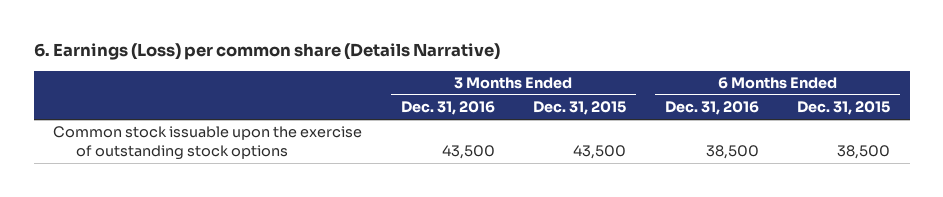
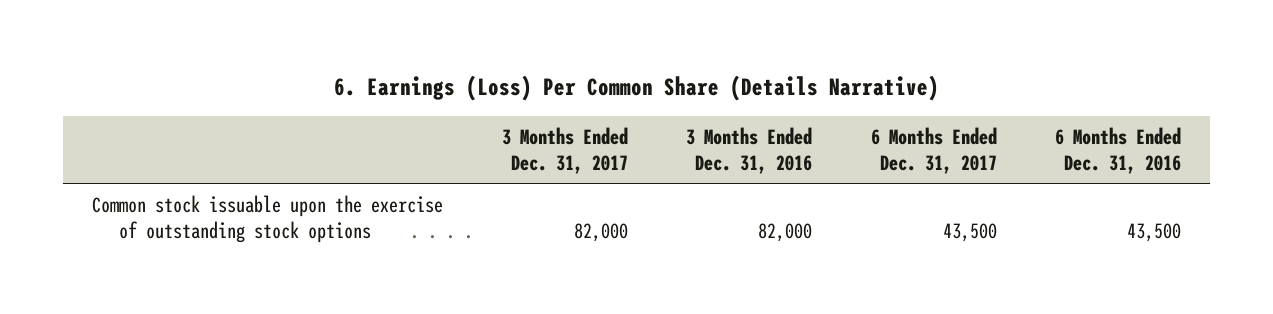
- 6. Earnings (Loss) per common share (Details Narrative)
+ 6. Earnings (Loss) Per Common Share (Details Narrative)
- | 3 Months Ended Dec. 31, 2016 | 3 Months Ended Dec. 31, 2015 | 6 Months Ended Dec. 31, 2016 | 6 Months Ended Dec. 31, 2015
+ | 3 Months Ended Dec. 31, 2017 | 3 Months Ended Dec. 31, 2016 | 6 Months Ended Dec. 31, 2017 | 6 Months Ended Dec. 31, 2016
- Common stock issuable upon the exercise of outstanding stock options | 43,500 | 43,500 | 38,500 | 38,500
+ Common stock issuable upon the exercise of outstanding stock options | 82,000 | 82,000 | 43,500 | 43,500

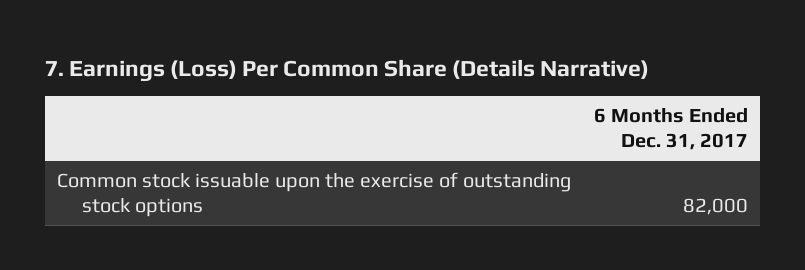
- 6. Earnings (Loss) Per Common Share (Details Narrative)
+ 7. Earnings (Loss) Per Common Share (Details Narrative)
- | 3 Months Ended Dec. 31, 2017 | 3 Months Ended Dec. 31, 2016 | 6 Months Ended Dec. 31, 2017 | 6 Months Ended Dec. 31, 2016
+ | 6 Months Ended Dec. 31, 2017
- Common stock issuable upon the exercise of outstanding stock options | 82,000 | 82,000 | 43,500 | 43,500
+ Common stock issuable upon the exercise of outstanding stock options | 82,000

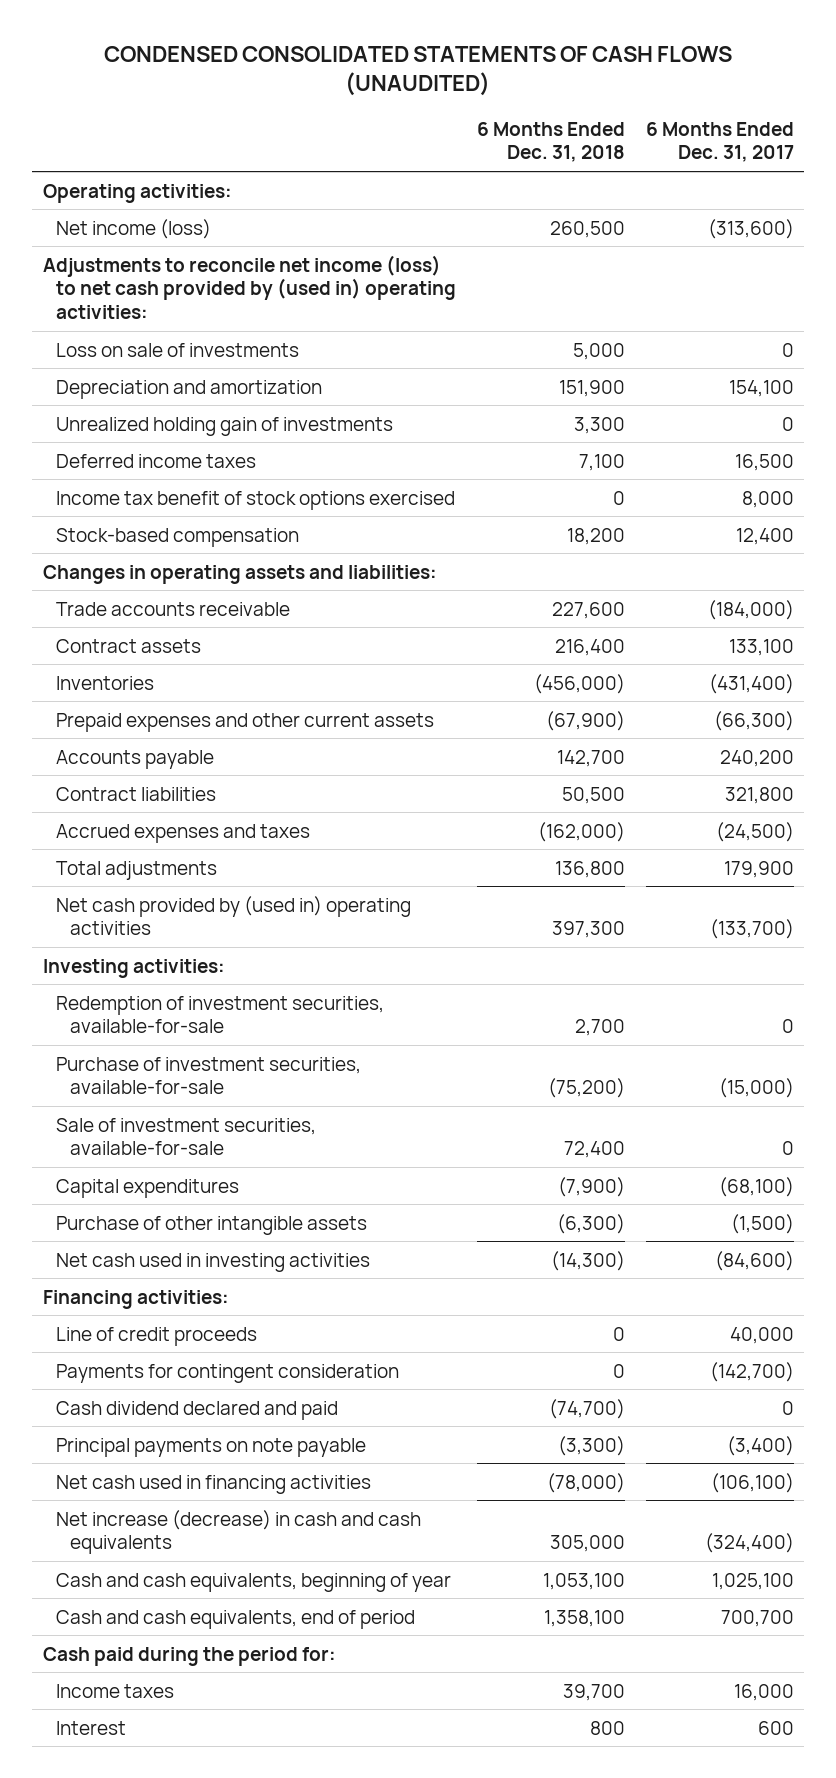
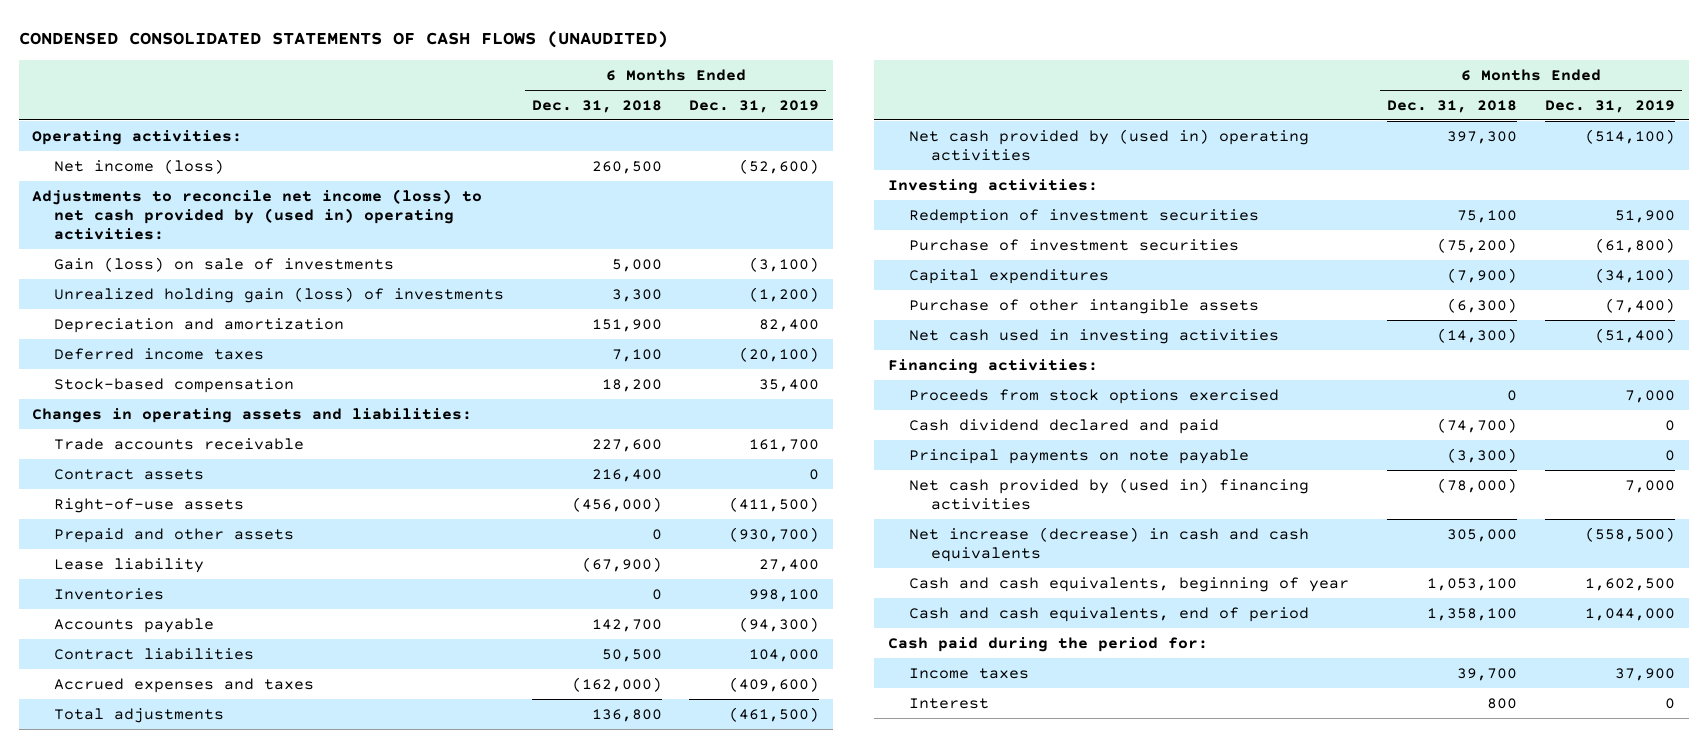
- | 6 Months Ended Dec. 31, 2018 | 6 Months Ended Dec. 31, 2017
+ | 6 Months Ended Dec. 31, 2018 | 6 Months Ended Dec. 31, 2019
- Loss on sale of investments | 5,000 | 0
+ Gain (loss) on sale of investments | 5,000 | (3,100)
+ Unrealized holding gain (loss) of investments | 3,300 | (1,200)
- Unrealized holding gain of investments | 3,300 | 0
- Income tax benefit of stock options exercised | 0 | 8,000
- Inventories | (456,000) | (431,400)
- Prepaid expenses and other current assets | (67,900) | (66,300)
+ Right-of-use assets | (456,000) | (411,500)
+ Prepaid and other assets | 0 | (930,700)
+ Lease liability | (67,900) | 27,400
+ Inventories | 0 | 998,100
- Redemption of investment securities, available-for-sale | 2,700 | 0
- Purchase of investment securities, available-for-sale | (75,200) | (15,000)
- Sale of investment securities, available-for-sale | 72,400 | 0
+ Redemption of investment securities | 75,100 | 51,900
+ Purchase of investment securities | (75,200) | (61,800)
- Line of credit proceeds | 0 | 40,000
- Payments for contingent consideration | 0 | (142,700)
+ Proceeds from stock options exercised | 0 | 7,000
- Net cash used in financing activities | (78,000) | (106,100)
+ Net cash provided by (used in) financing activities | (78,000) | 7,000

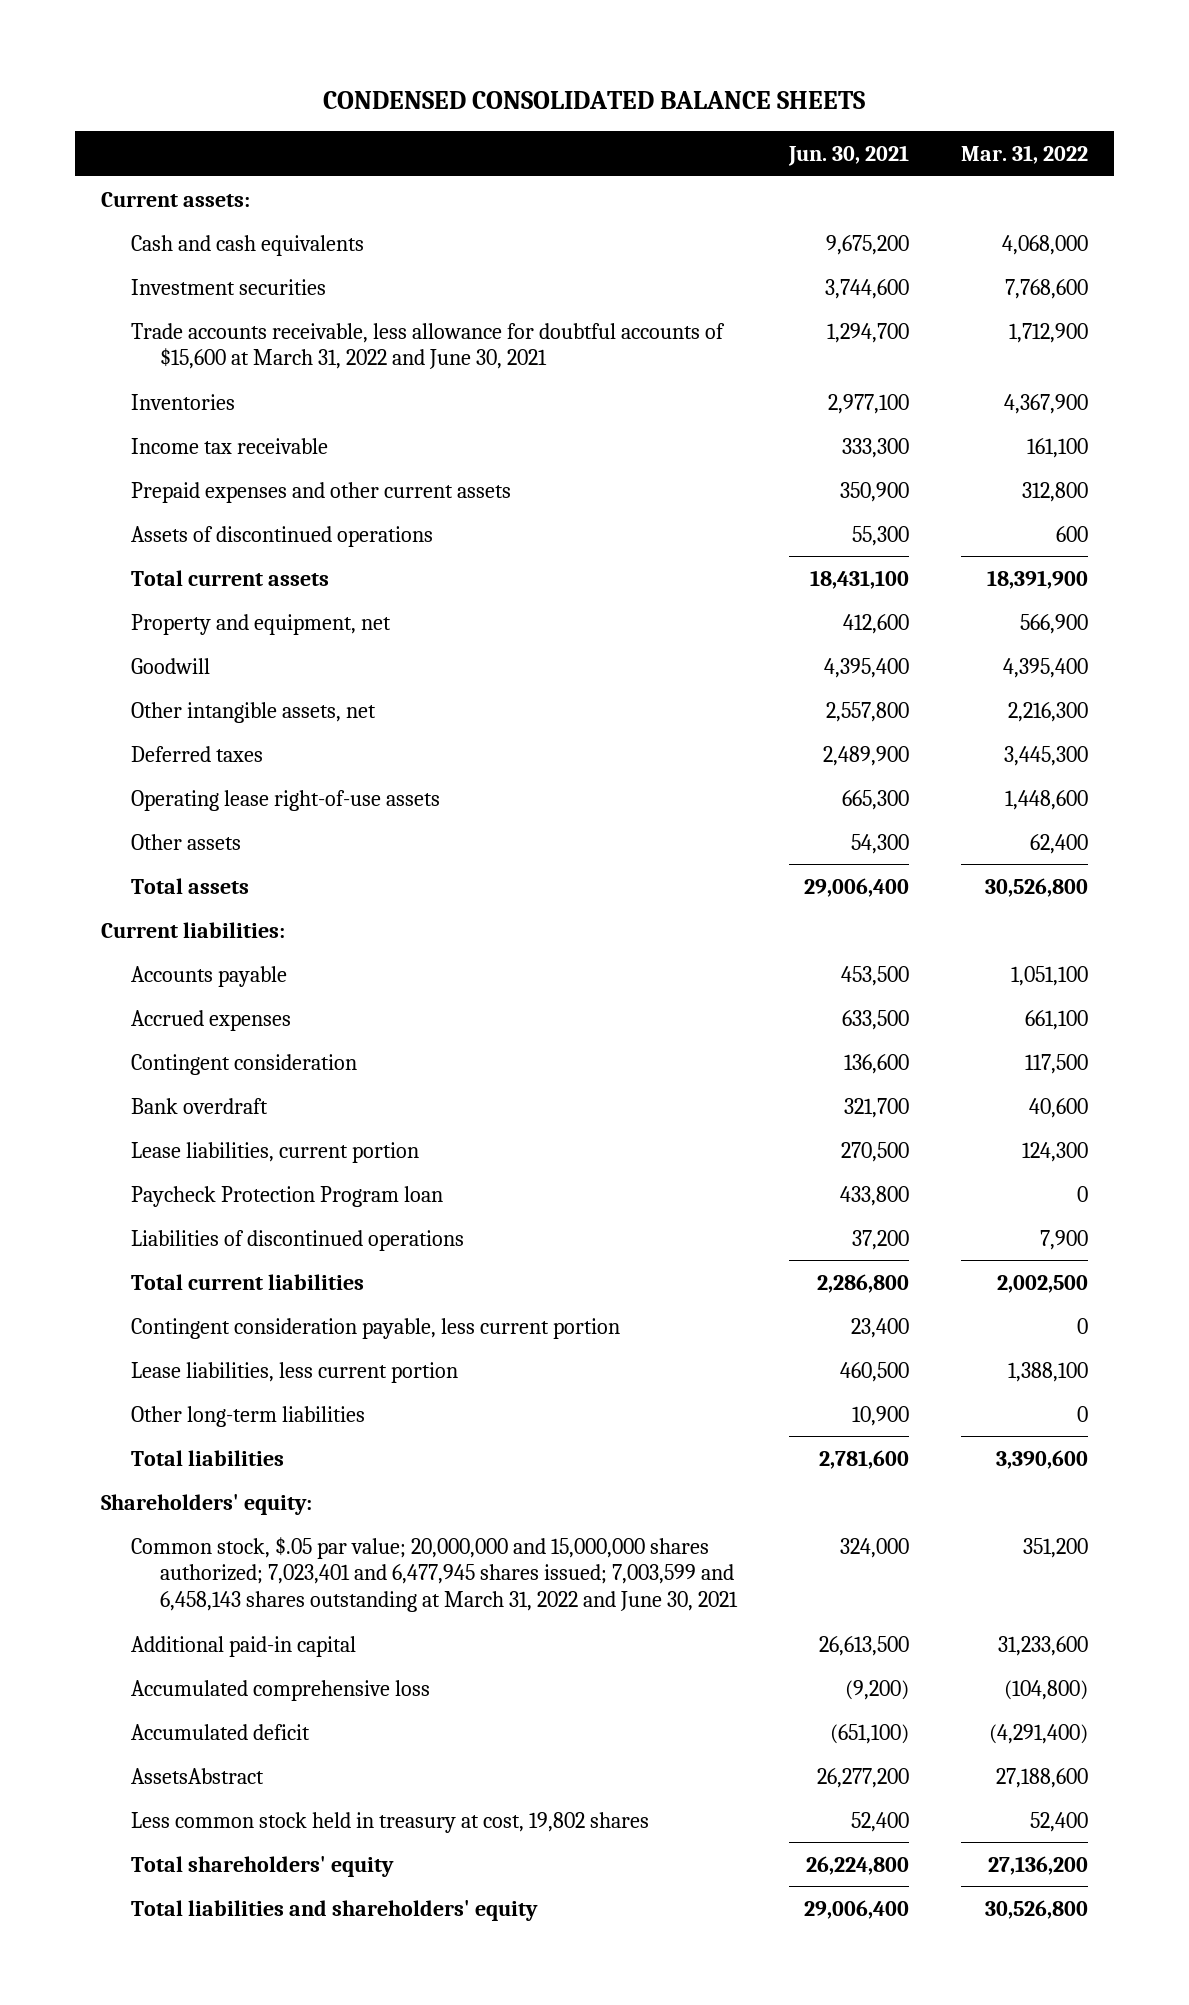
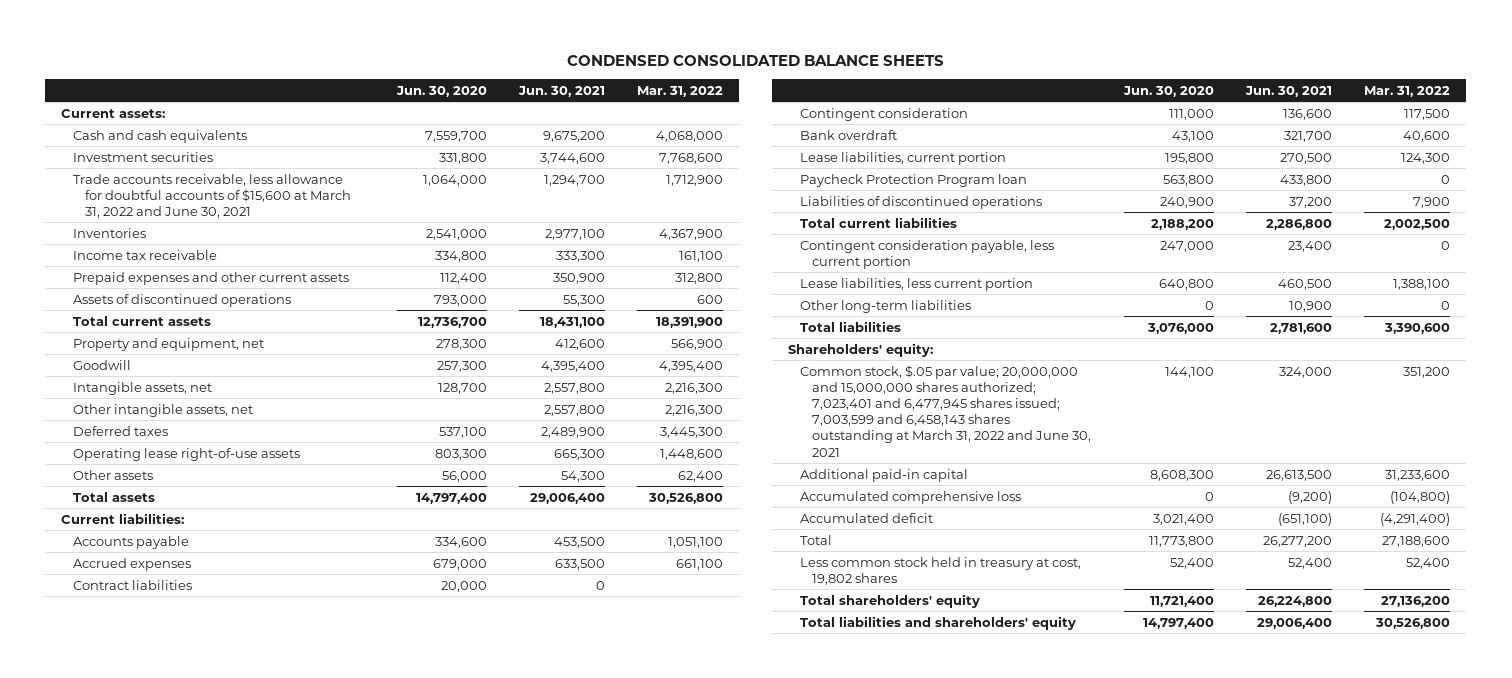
- | Jun. 30, 2021 | Mar. 31, 2022
+ | Jun. 30, 2020 | Jun. 30, 2021 | Mar. 31, 2022
+ Intangible assets, net | 128,700 | 2,557,800 | 2,216,300
+ Contract liabilities | 20,000 | 0 |
- AssetsAbstract | 26,277,200 | 27,188,600
+ Total | 11,773,800 | 26,277,200 | 27,188,600

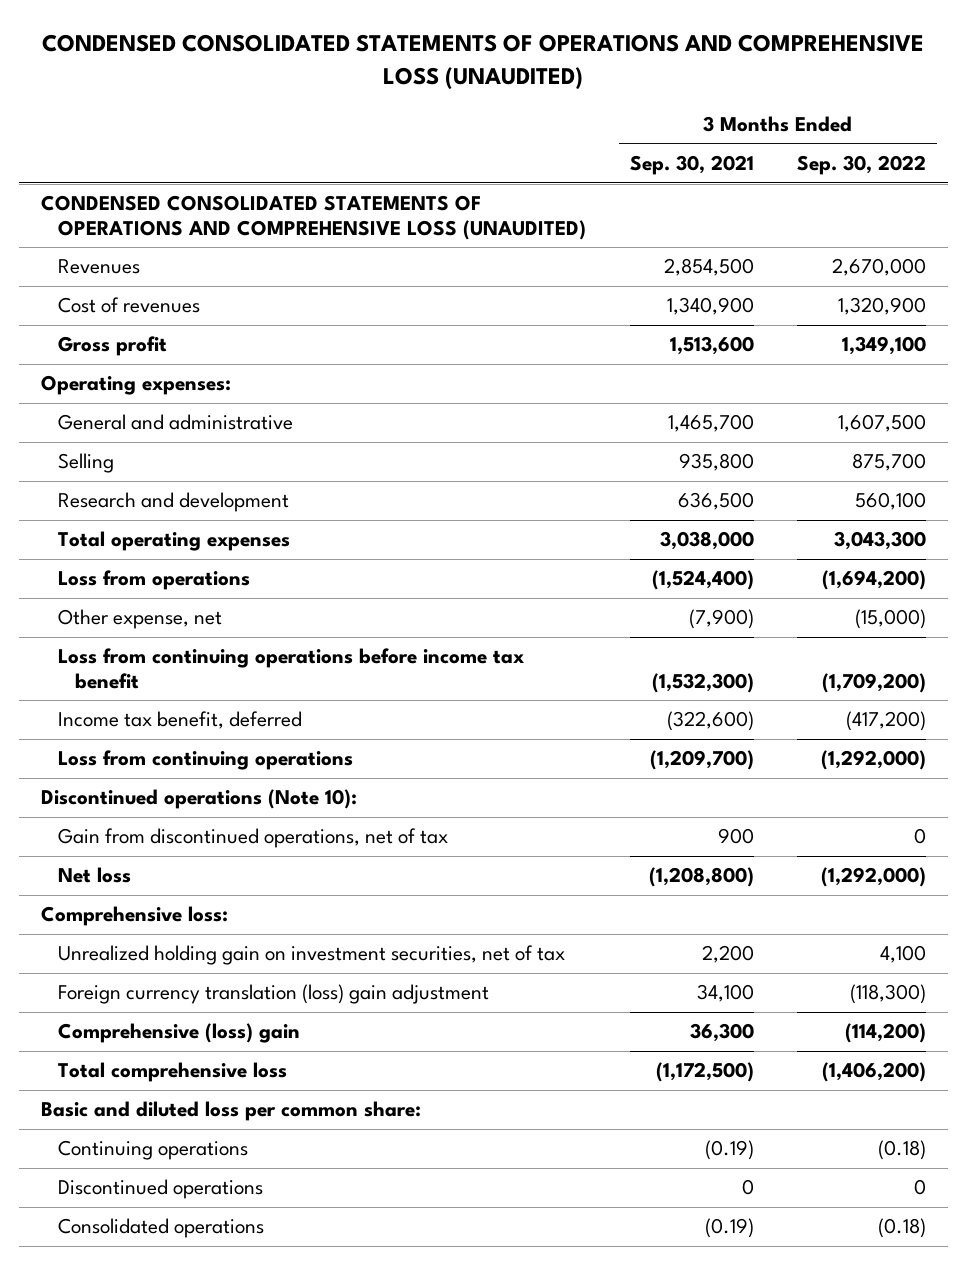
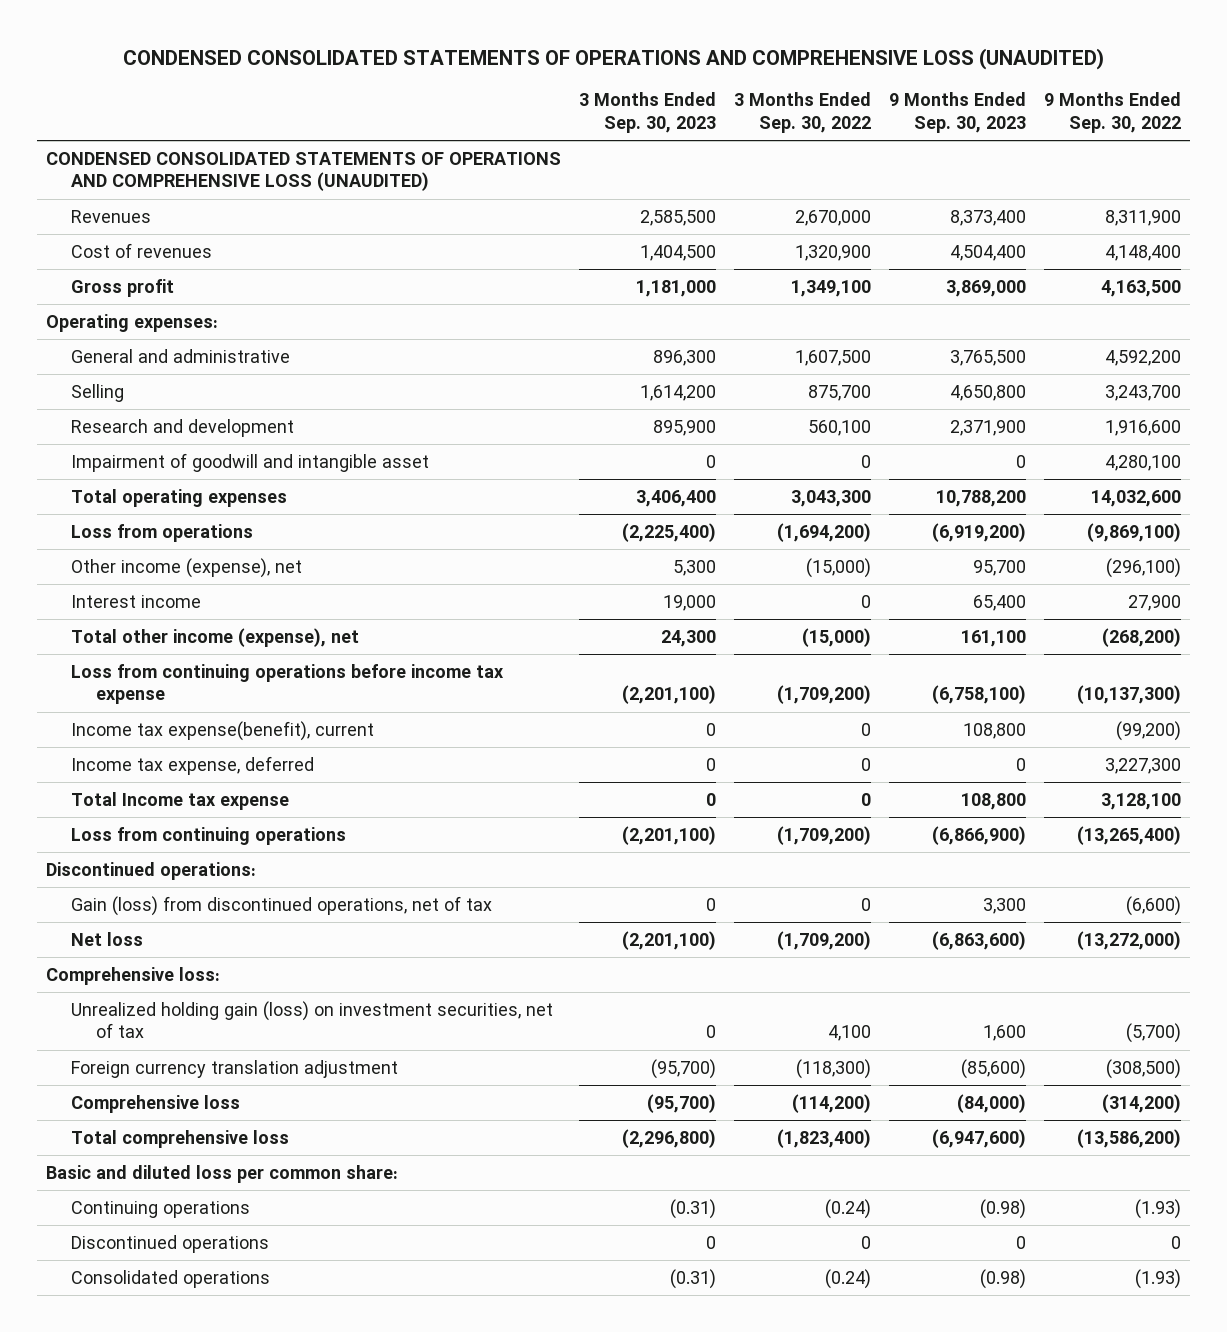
- | 3 Months Ended Sep. 30, 2021 | 3 Months Ended Sep. 30, 2022
+ | 3 Months Ended Sep. 30, 2023 | 3 Months Ended Sep. 30, 2022 | 9 Months Ended Sep. 30, 2023 | 9 Months Ended Sep. 30, 2022
+ Impairment of goodwill and intangible asset | 0 | 0 | 0 | 4,280,100
- Other expense, net | (7,900) | (15,000)
- Loss from continuing operations before income tax benefit | (1,532,300) | (1,709,200)
- Income tax benefit, deferred | (322,600) | (417,200)
- Loss from continuing operations | (1,209,700) | (1,292,000)
- Discontinued operations (Note 10):
- Gain from discontinued operations, net of tax | 900 | 0
- Net loss | (1,208,800) | (1,292,000)
+ Other income (expense), net | 5,300 | (15,000) | 95,700 | (296,100)
+ Interest income | 19,000 | 0 | 65,400 | 27,900
+ Total other income (expense), net | 24,300 | (15,000) | 161,100 | (268,200)
+ Loss from continuing operations before income tax expense | (2,201,100) | (1,709,200) | (6,758,100) | (10,137,300)
+ Income tax expense(benefit), current | 0 | 0 | 108,800 | (99,200)
+ Income tax expense, deferred | 0 | 0 | 0 | 3,227,300
+ Total Income tax expense | 0 | 0 | 108,800 | 3,128,100
+ Loss from continuing operations | (2,201,100) | (1,709,200) | (6,866,900) | (13,265,400)
+ Discontinued operations:
+ Gain (loss) from discontinued operations, net of tax | 0 | 0 | 3,300 | (6,600)
+ Net loss | (2,201,100) | (1,709,200) | (6,863,600) | (13,272,000)
- Unrealized holding gain on investment securities, net of tax | 2,200 | 4,100
- Foreign currency translation (loss) gain adjustment | 34,100 | (118,300)
- Comprehensive (loss) gain | 36,300 | (114,200)
- Total comprehensive loss | (1,172,500) | (1,406,200)
+ Unrealized holding gain (loss) on investment securities, net of tax | 0 | 4,100 | 1,600 | (5,700)
+ Foreign currency translation adjustment | (95,700) | (118,300) | (85,600) | (308,500)
+ Comprehensive loss | (95,700) | (114,200) | (84,000) | (314,200)
+ Total comprehensive loss | (2,296,800) | (1,823,400) | (6,947,600) | (13,586,200)
- Continuing operations | (0.19) | (0.18)
+ Continuing operations | (0.31) | (0.24) | (0.98) | (1.93)
- Consolidated operations | (0.19) | (0.18)
+ Consolidated operations | (0.31) | (0.24) | (0.98) | (1.93)

